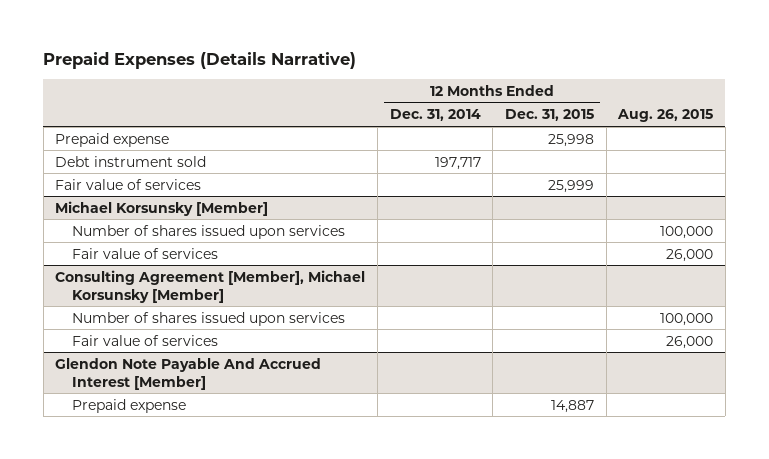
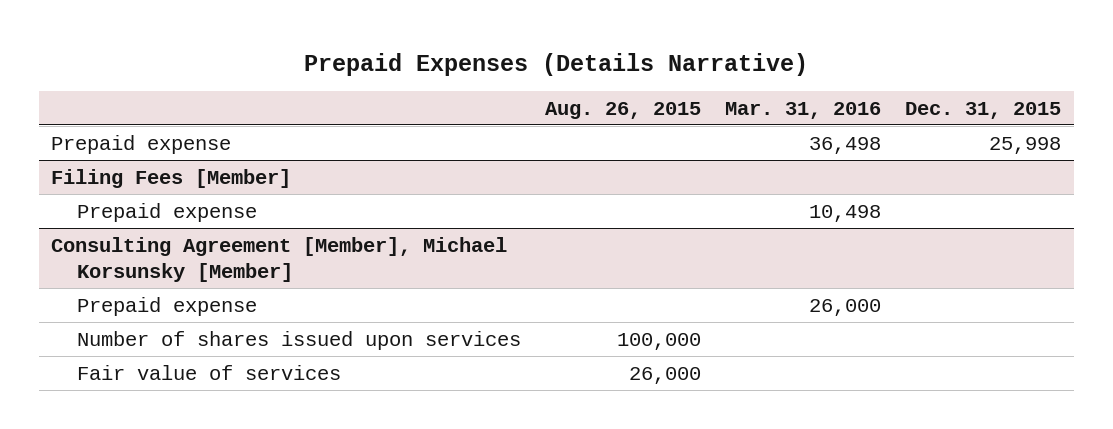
- | 12 Months Ended Dec. 31, 2014 | 12 Months Ended Dec. 31, 2015 | Aug. 26, 2015
+ | Aug. 26, 2015 | Mar. 31, 2016 | Dec. 31, 2015
- Debt instrument sold | 197,717 | |
- Fair value of services | | 25,999 |
- Michael Korsunsky [Member]
- Number of shares issued upon services | | | 100,000
- Fair value of services | | | 26,000
+ Filing Fees [Member]
+ Prepaid expense | | 10,498 |
@ Consulting Agreement [Member], Michael Korsunsky [Member]
+ Prepaid expense | | 26,000 |
- Glendon Note Payable And Accrued Interest [Member]
- Prepaid expense | | 14,887 |

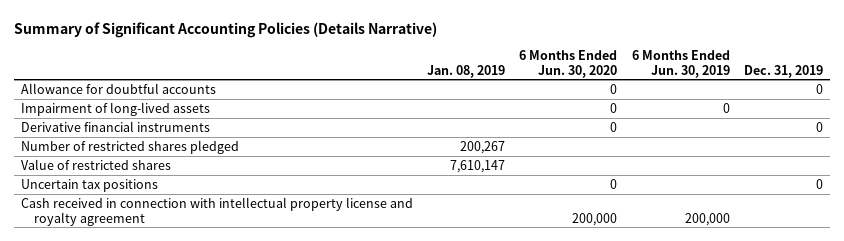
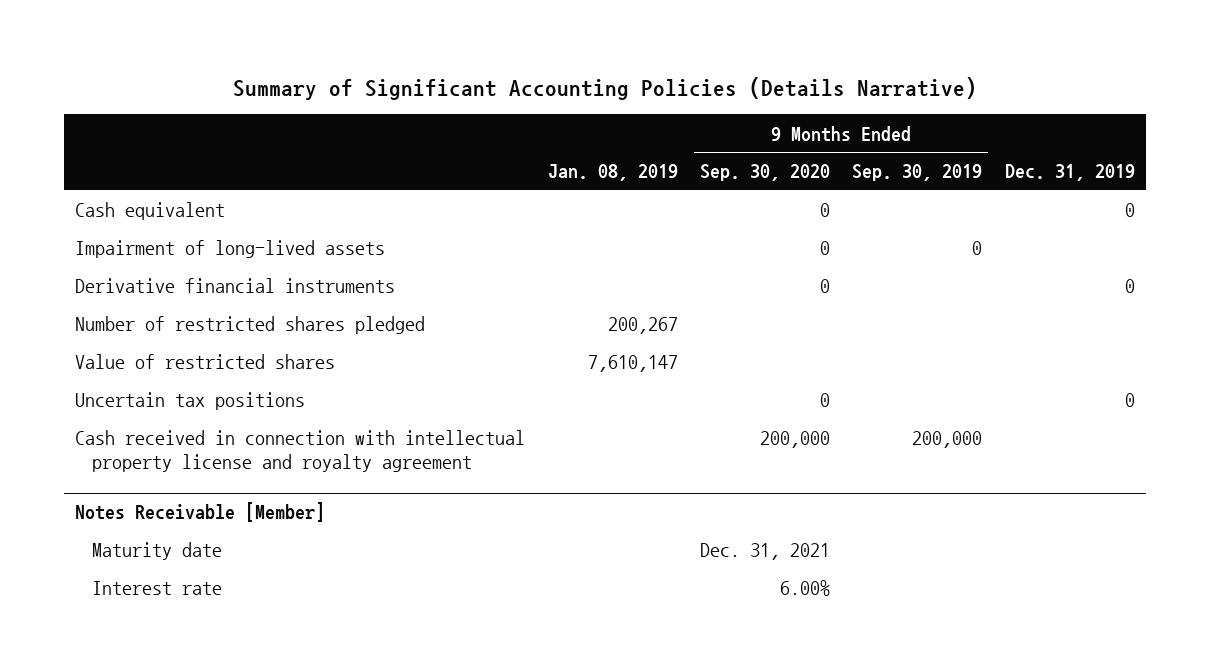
- | Jan. 08, 2019 | 6 Months Ended Jun. 30, 2020 | 6 Months Ended Jun. 30, 2019 | Dec. 31, 2019
+ | Jan. 08, 2019 | 9 Months Ended Sep. 30, 2020 | 9 Months Ended Sep. 30, 2019 | Dec. 31, 2019
- Allowance for doubtful accounts | | 0 | | 0
+ Cash equivalent | | 0 | | 0
+ Notes Receivable [Member]
+ Maturity date | | Dec. 31, 2021 | |
+ Interest rate | | 6.00% | |

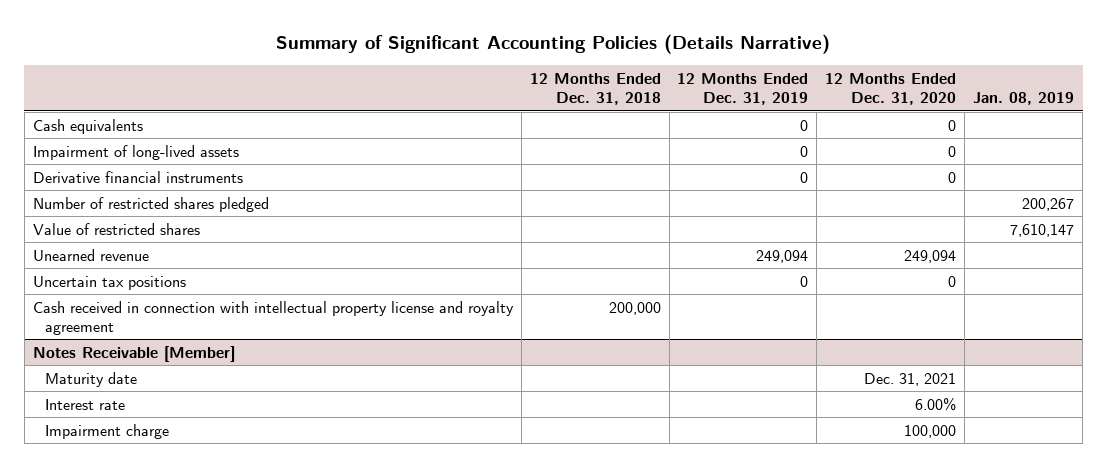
- | Jan. 08, 2019 | 9 Months Ended Sep. 30, 2020 | 9 Months Ended Sep. 30, 2019 | Dec. 31, 2019
+ | 12 Months Ended Dec. 31, 2018 | 12 Months Ended Dec. 31, 2019 | 12 Months Ended Dec. 31, 2020 | Jan. 08, 2019
- Cash equivalent | | 0 | | 0
+ Cash equivalents | | 0 | 0 |
+ Unearned revenue | | 249,094 | 249,094 |
@ Notes Receivable [Member]
+ Impairment charge | | | 100,000 |

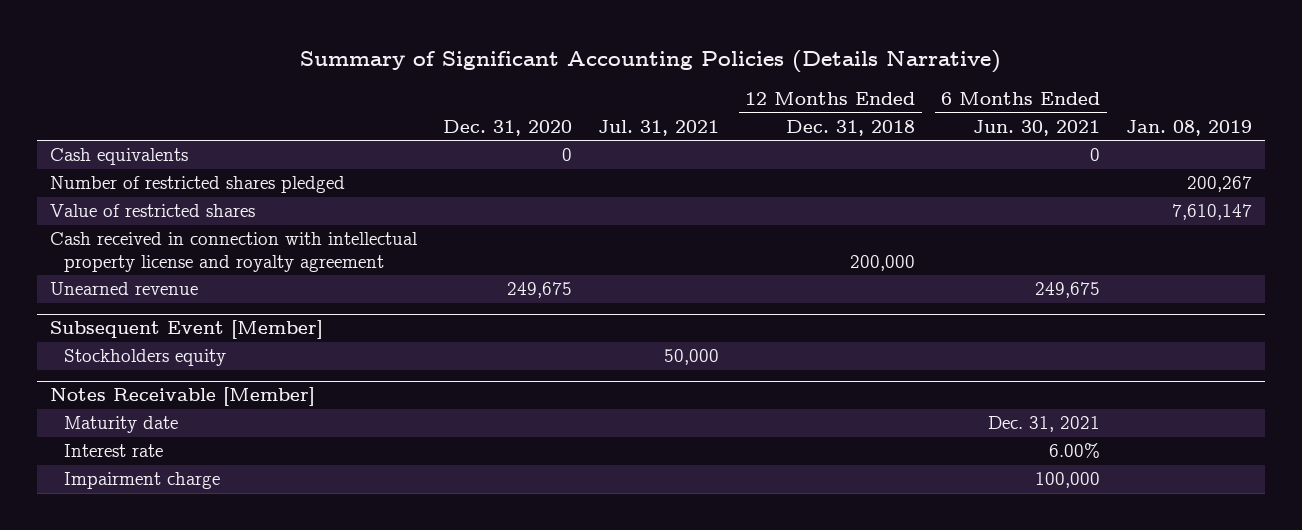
- | 12 Months Ended Dec. 31, 2018 | 12 Months Ended Dec. 31, 2019 | 12 Months Ended Dec. 31, 2020 | Jan. 08, 2019
+ | Dec. 31, 2020 | Jul. 31, 2021 | 12 Months Ended Dec. 31, 2018 | 6 Months Ended Jun. 30, 2021 | Jan. 08, 2019
- Impairment of long-lived assets | | 0 | 0 |
- Derivative financial instruments | | 0 | 0 |
- Uncertain tax positions | | 0 | 0 |
moved down: Unearned revenue | 249,675 | | | 249,675 |
+ Subsequent Event [Member]
+ Stockholders equity | | 50,000 | | |

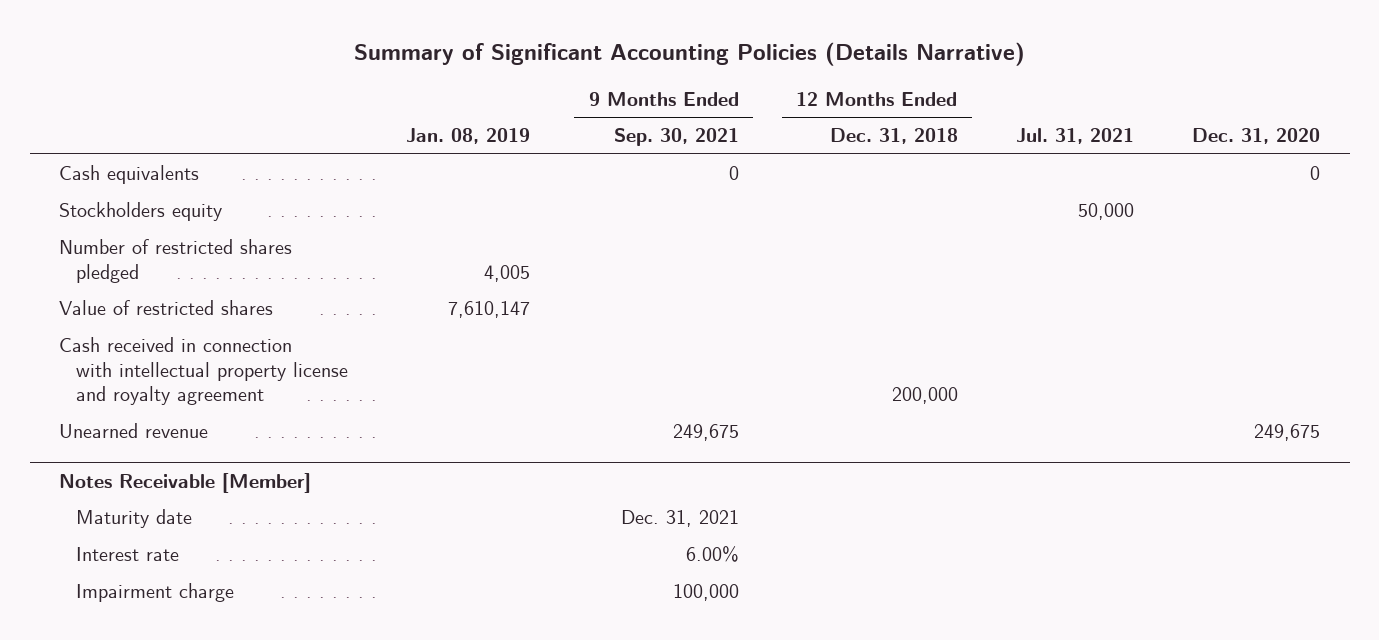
- | Dec. 31, 2020 | Jul. 31, 2021 | 12 Months Ended Dec. 31, 2018 | 6 Months Ended Jun. 30, 2021 | Jan. 08, 2019
+ | Jan. 08, 2019 | 9 Months Ended Sep. 30, 2021 | 12 Months Ended Dec. 31, 2018 | Jul. 31, 2021 | Dec. 31, 2020
- Number of restricted shares pledged | | | | | 200,267
+ Stockholders equity | | | | 50,000 |
+ Number of restricted shares pledged | 4,005 | | | |
- Subsequent Event [Member]
- Stockholders equity | | 50,000 | | |

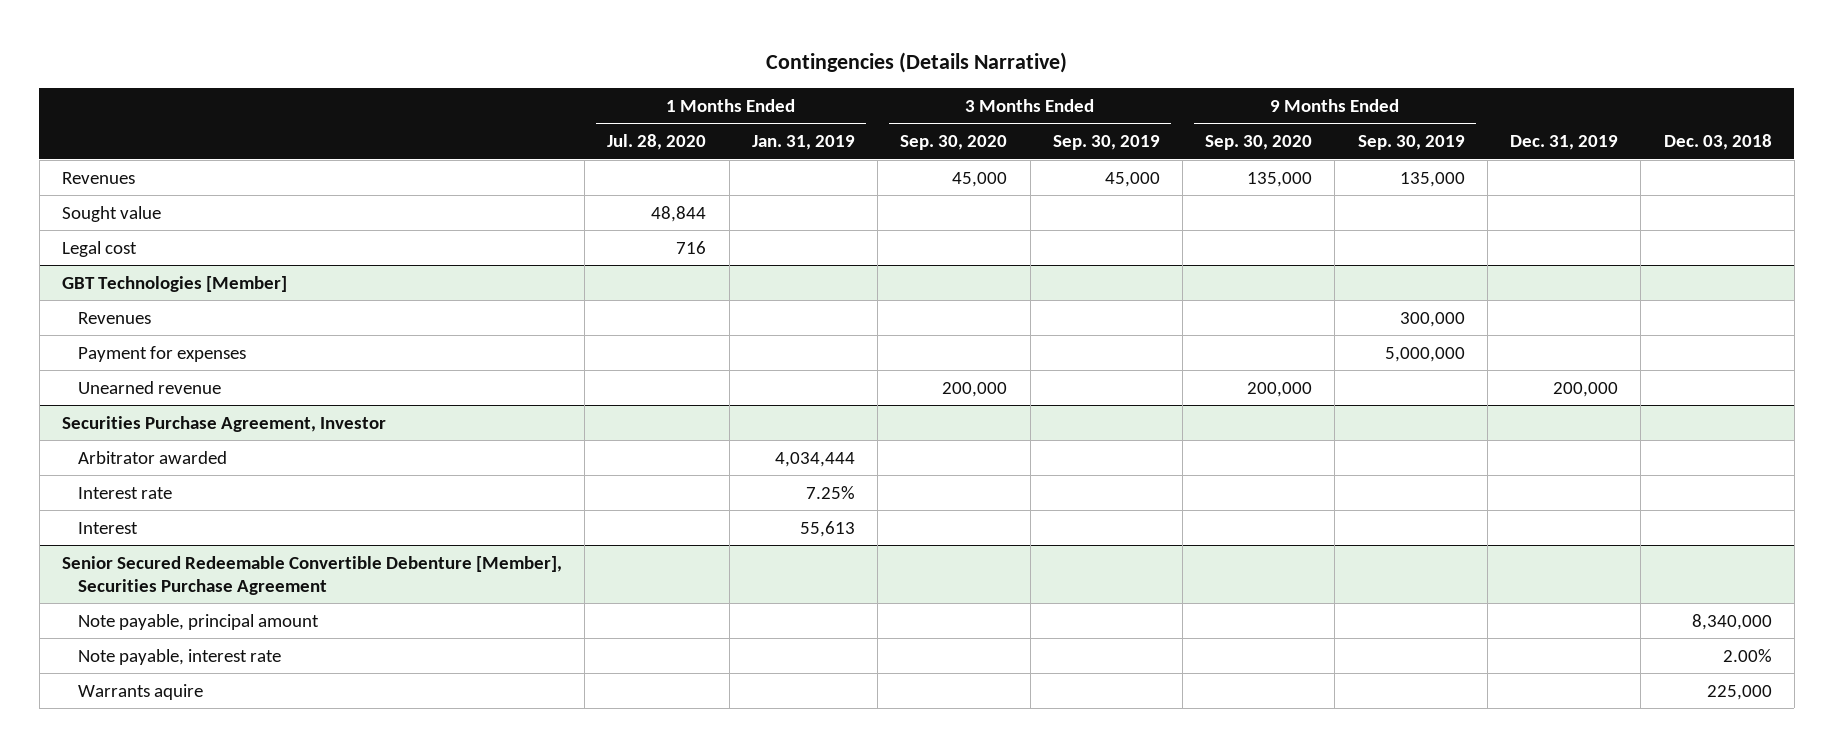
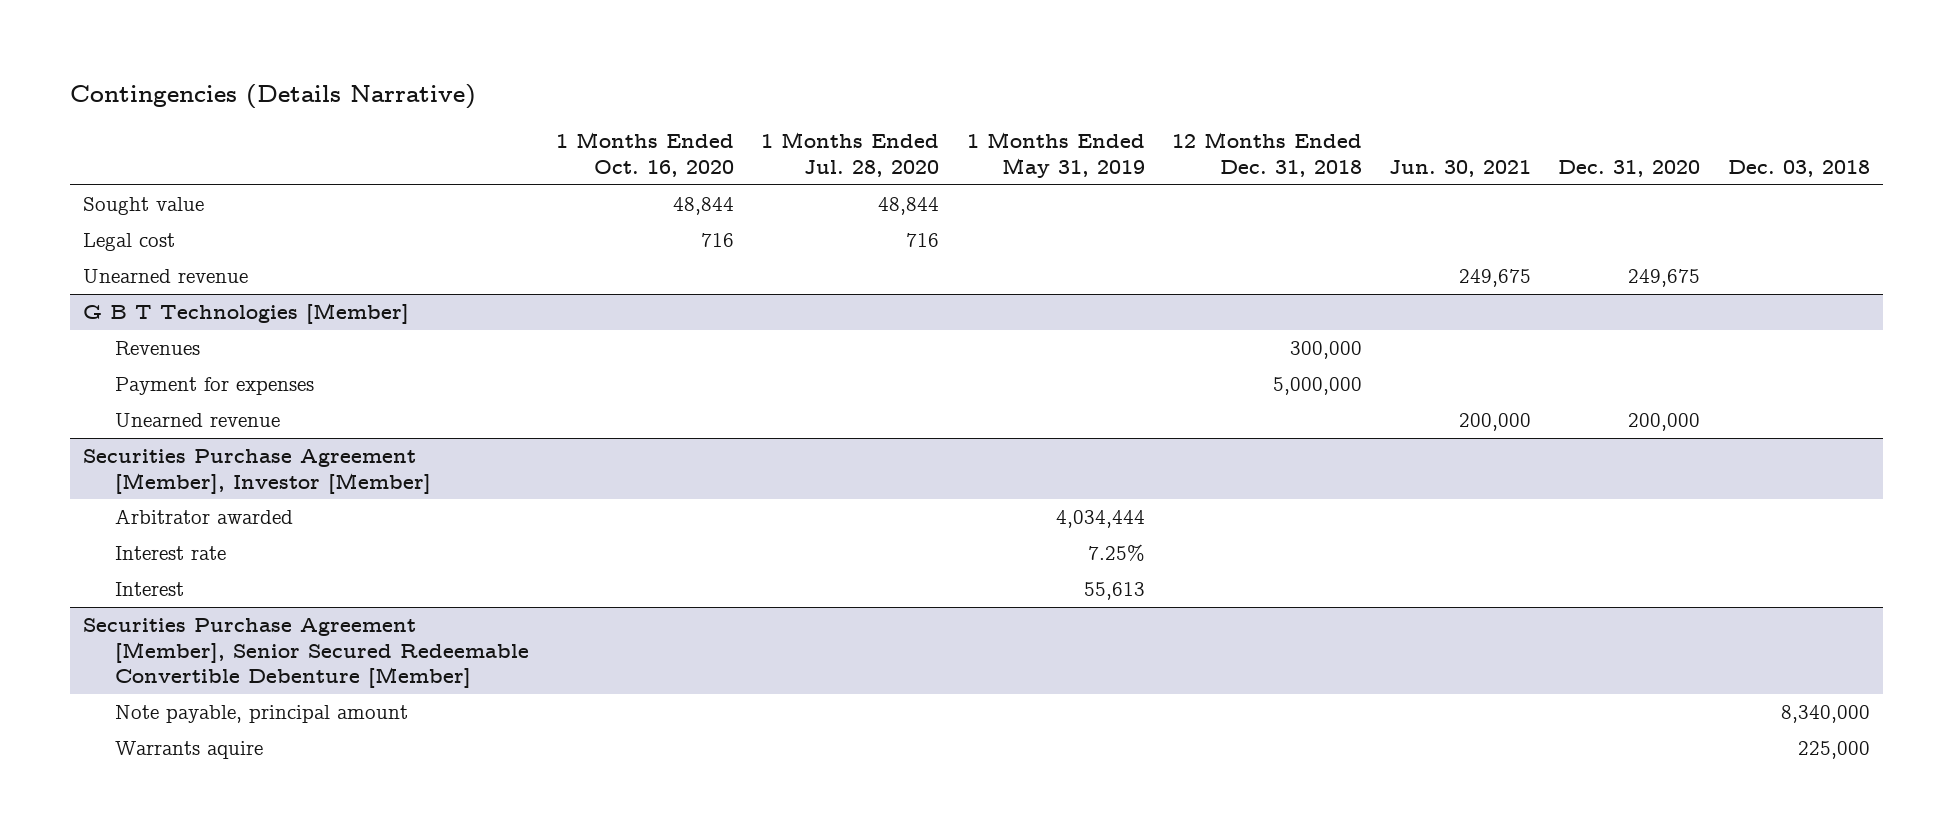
- | 1 Months Ended Jul. 28, 2020 | 1 Months Ended Jan. 31, 2019 | 3 Months Ended Sep. 30, 2020 | 3 Months Ended Sep. 30, 2019 | 9 Months Ended Sep. 30, 2020 | 9 Months Ended Sep. 30, 2019 | Dec. 31, 2019 | Dec. 03, 2018
+ | 1 Months Ended Oct. 16, 2020 | 1 Months Ended Jul. 28, 2020 | 1 Months Ended May 31, 2019 | 12 Months Ended Dec. 31, 2018 | Jun. 30, 2021 | Dec. 31, 2020 | Dec. 03, 2018
- Revenues | | | 45,000 | 45,000 | 135,000 | 135,000 | |
- GBT Technologies [Member]
+ Unearned revenue | | | | | 249,675 | 249,675 |
+ G B T Technologies [Member]
- Securities Purchase Agreement, Investor
+ Securities Purchase Agreement [Member], Investor [Member]
- Senior Secured Redeemable Convertible Debenture [Member], Securities Purchase Agreement
+ Securities Purchase Agreement [Member], Senior Secured Redeemable Convertible Debenture [Member]
- Note payable, interest rate | | | | | | | | 2.00%

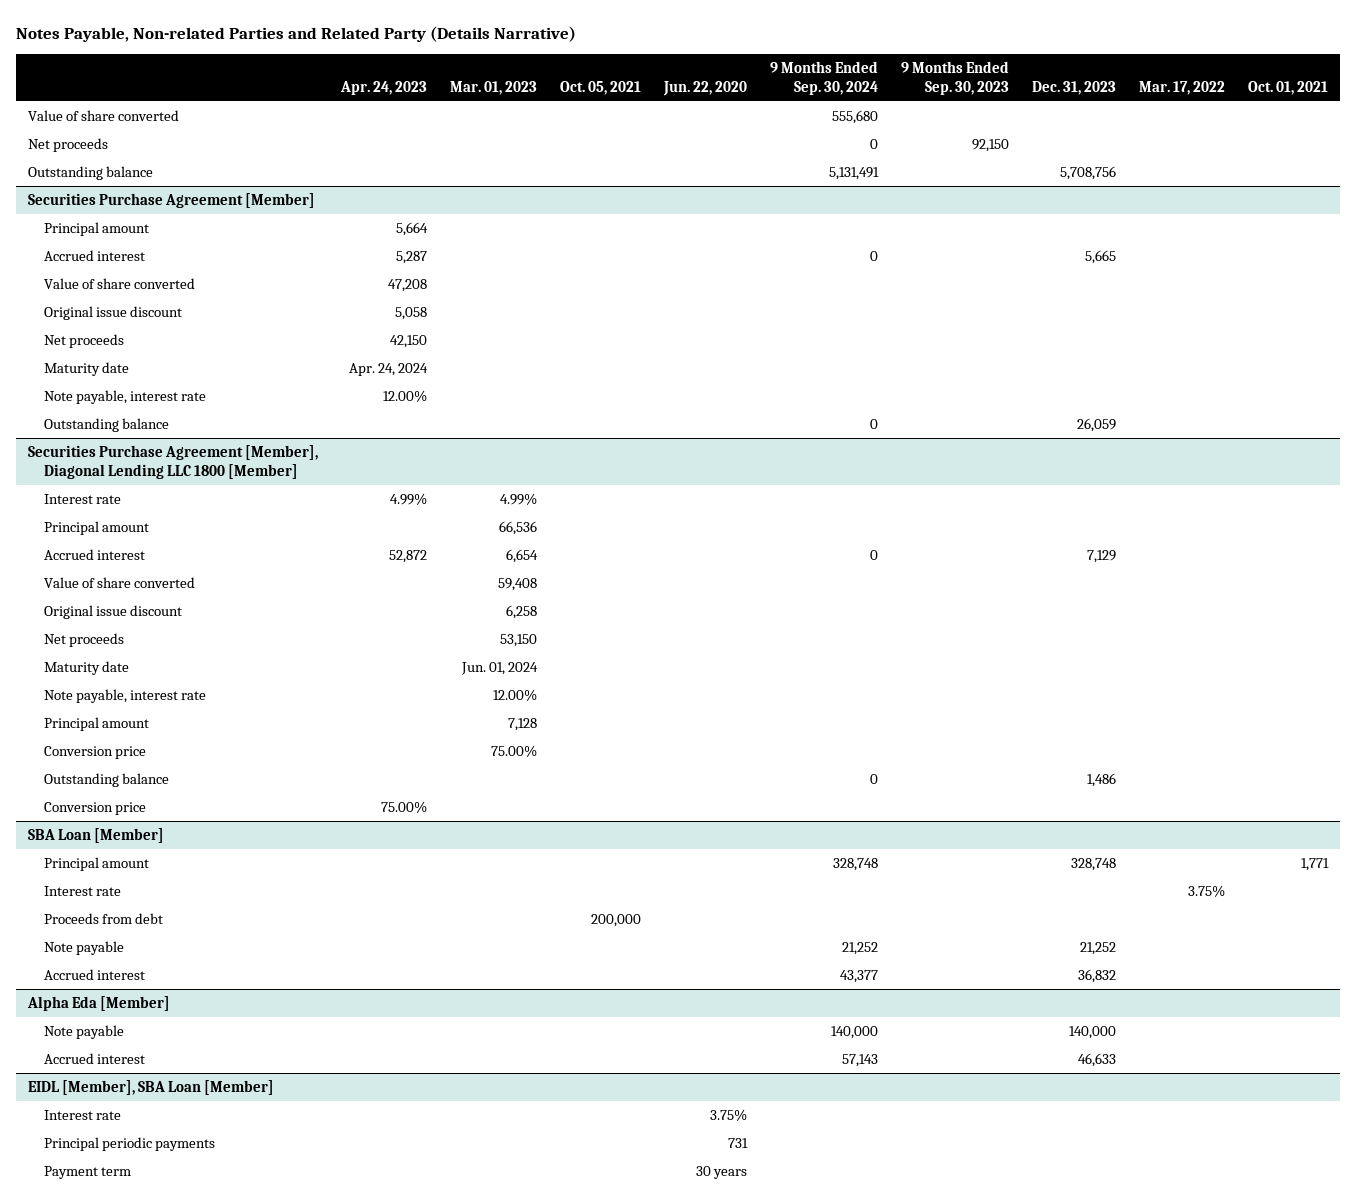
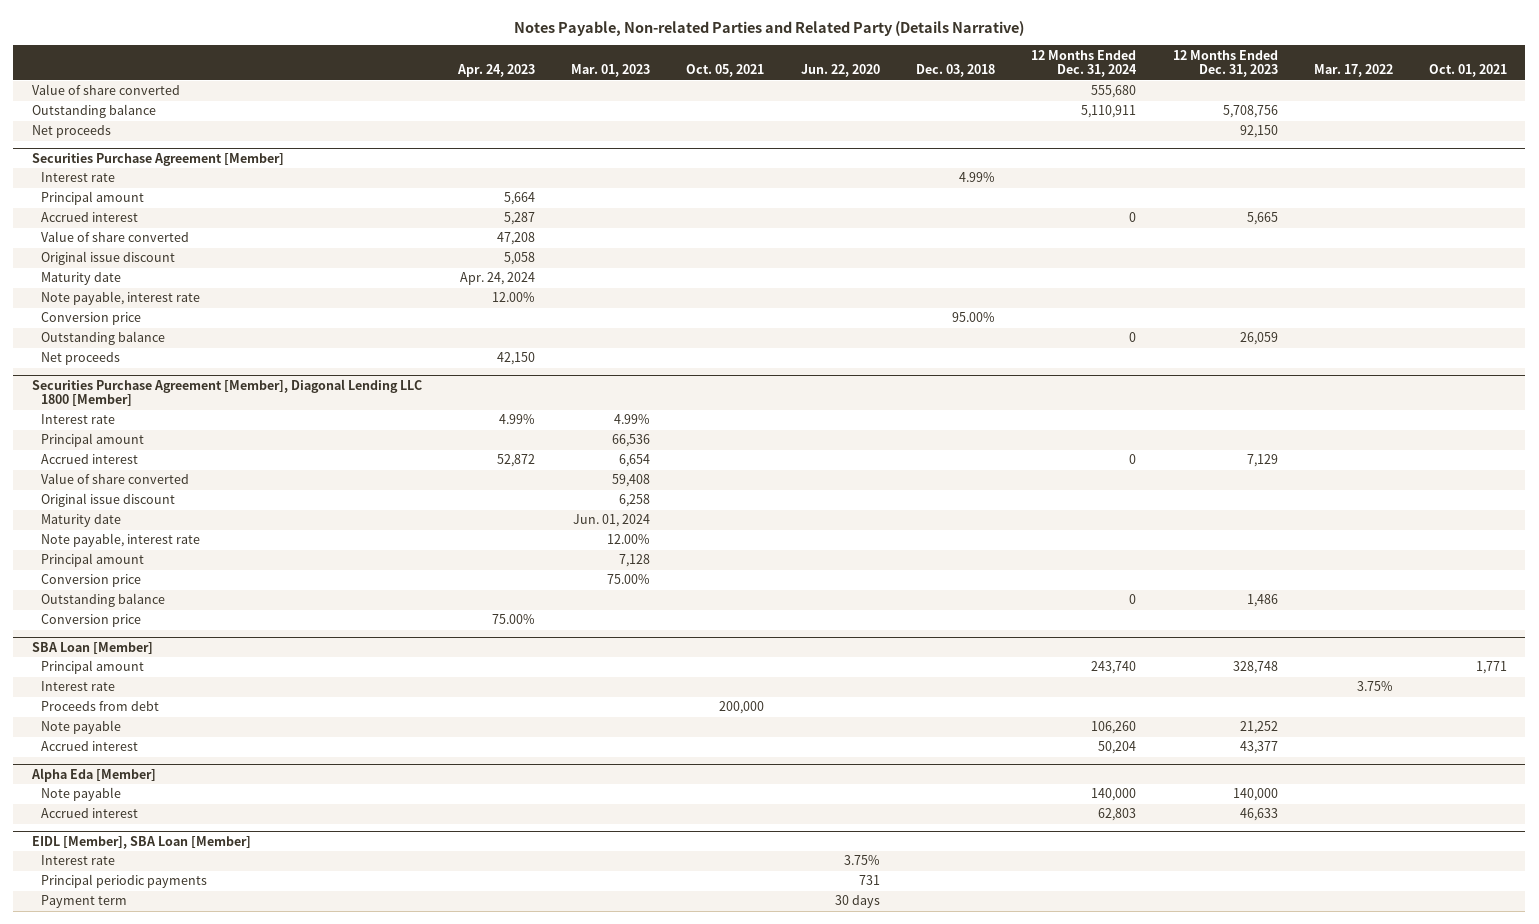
- | Apr. 24, 2023 | Mar. 01, 2023 | Oct. 05, 2021 | Jun. 22, 2020 | 9 Months Ended Sep. 30, 2024 | 9 Months Ended Sep. 30, 2023 | Dec. 31, 2023 | Mar. 17, 2022 | Oct. 01, 2021
+ | Apr. 24, 2023 | Mar. 01, 2023 | Oct. 05, 2021 | Jun. 22, 2020 | Dec. 03, 2018 | 12 Months Ended Dec. 31, 2024 | 12 Months Ended Dec. 31, 2023 | Mar. 17, 2022 | Oct. 01, 2021
moved down: Net proceeds | | | | | | | 92,150 | |
@ Securities Purchase Agreement [Member]
+ Interest rate | | | | | 4.99% | | | |
+ Conversion price | | | | | 95.00% | | | |
moved down: Net proceeds | 42,150 | | | | | | | |
@ Securities Purchase Agreement [Member], Diagonal Lending LLC 1800 [Member]
- Net proceeds | | 53,150 | | | | | | |
@ EIDL [Member], SBA Loan [Member]
- Payment term | | | | 30 years | | | | |
+ Payment term | | | | 30 days | | | | |

